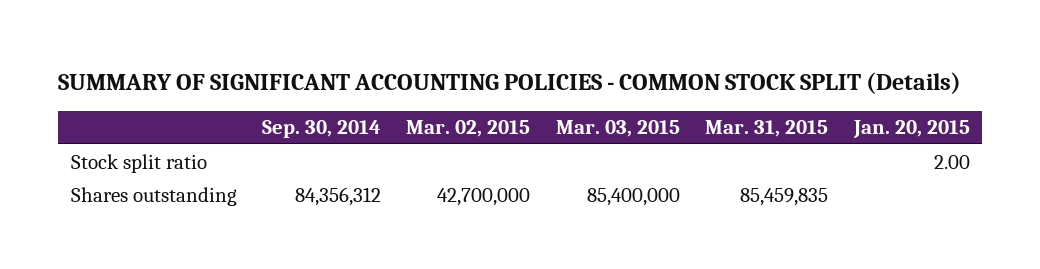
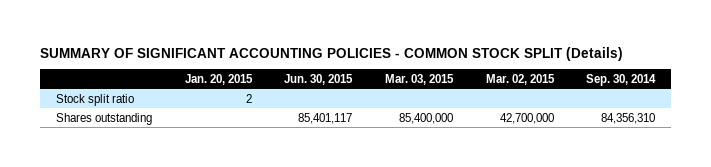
- | Sep. 30, 2014 | Mar. 02, 2015 | Mar. 03, 2015 | Mar. 31, 2015 | Jan. 20, 2015
+ | Jan. 20, 2015 | Jun. 30, 2015 | Mar. 03, 2015 | Mar. 02, 2015 | Sep. 30, 2014
- Stock split ratio | | | | | 2.00
- Shares outstanding | 84,356,312 | 42,700,000 | 85,400,000 | 85,459,835 |
+ Stock split ratio | 2 | | | |
+ Shares outstanding | | 85,401,117 | 85,400,000 | 42,700,000 | 84,356,310

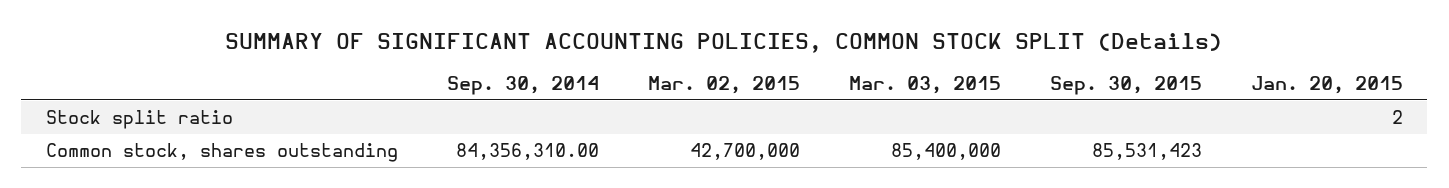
- SUMMARY OF SIGNIFICANT ACCOUNTING POLICIES - COMMON STOCK SPLIT (Details)
+ SUMMARY OF SIGNIFICANT ACCOUNTING POLICIES, COMMON STOCK SPLIT (Details)
- | Jan. 20, 2015 | Jun. 30, 2015 | Mar. 03, 2015 | Mar. 02, 2015 | Sep. 30, 2014
+ | Sep. 30, 2014 | Mar. 02, 2015 | Mar. 03, 2015 | Sep. 30, 2015 | Jan. 20, 2015
- Shares outstanding | | 85,401,117 | 85,400,000 | 42,700,000 | 84,356,310
+ Common stock, shares outstanding | 84,356,310.00 | 42,700,000 | 85,400,000 | 85,531,423 |

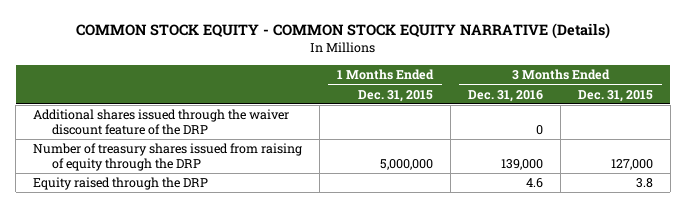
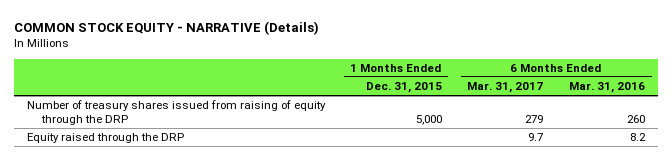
- COMMON STOCK EQUITY - COMMON STOCK EQUITY NARRATIVE (Details)
+ COMMON STOCK EQUITY - NARRATIVE (Details)
- | 1 Months Ended Dec. 31, 2015 | 3 Months Ended Dec. 31, 2016 | 3 Months Ended Dec. 31, 2015
+ | 1 Months Ended Dec. 31, 2015 | 6 Months Ended Mar. 31, 2017 | 6 Months Ended Mar. 31, 2016
- Additional shares issued through the waiver discount feature of the DRP | | 0 |
- Number of treasury shares issued from raising of equity through the DRP | 5,000,000 | 139,000 | 127,000
+ Number of treasury shares issued from raising of equity through the DRP | 5,000 | 279 | 260

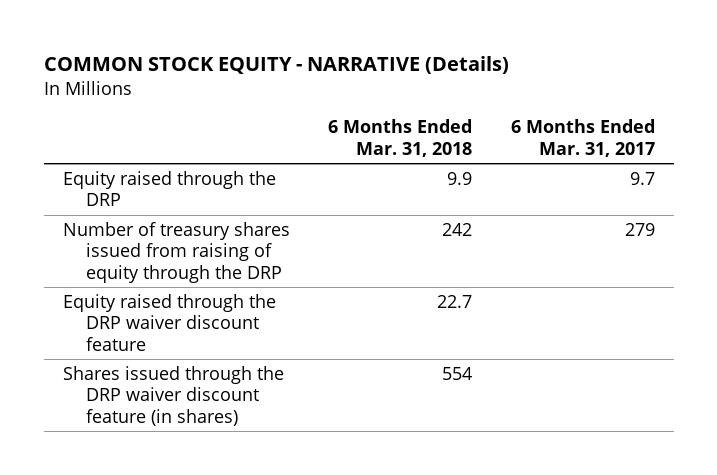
- | 1 Months Ended Dec. 31, 2015 | 6 Months Ended Mar. 31, 2017 | 6 Months Ended Mar. 31, 2016
+ | 6 Months Ended Mar. 31, 2018 | 6 Months Ended Mar. 31, 2017
moved down: Number of treasury shares issued from raising of equity through the DRP | 242 | 279
+ Equity raised through the DRP waiver discount feature | 22.7 |
+ Shares issued through the DRP waiver discount feature (in shares) | 554 |

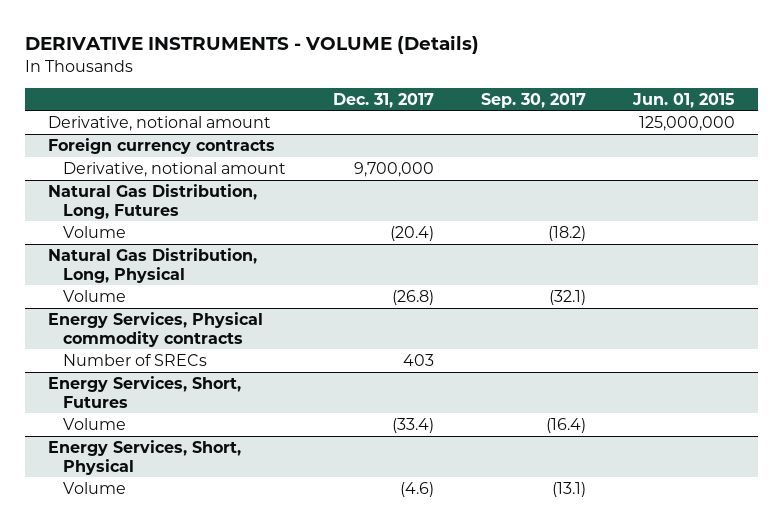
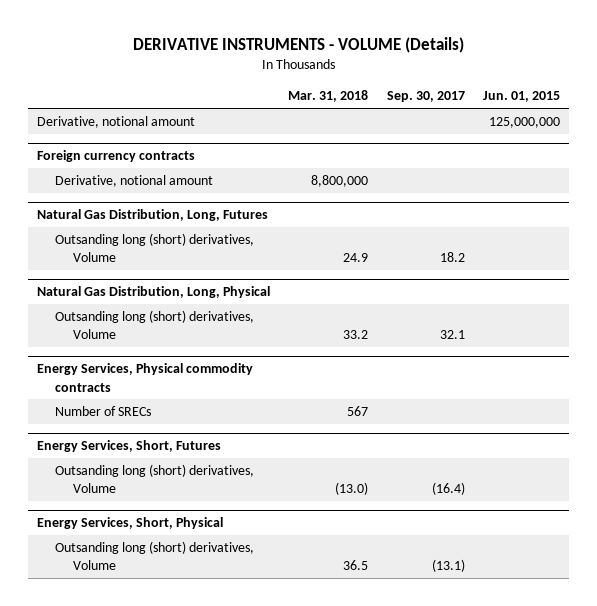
- | Dec. 31, 2017 | Sep. 30, 2017 | Jun. 01, 2015
+ | Mar. 31, 2018 | Sep. 30, 2017 | Jun. 01, 2015
@ Natural Gas Distribution, Long, Futures
- Volume | (20.4) | (18.2) |
+ Outsanding long (short) derivatives, Volume | 24.9 | 18.2 |
@ Natural Gas Distribution, Long, Physical
- Volume | (26.8) | (32.1) |
+ Outsanding long (short) derivatives, Volume | 33.2 | 32.1 |
@ Energy Services, Short, Futures
- Volume | (33.4) | (16.4) |
+ Outsanding long (short) derivatives, Volume | (13.0) | (16.4) |
@ Energy Services, Short, Physical
- Volume | (4.6) | (13.1) |
+ Outsanding long (short) derivatives, Volume | 36.5 | (13.1) |

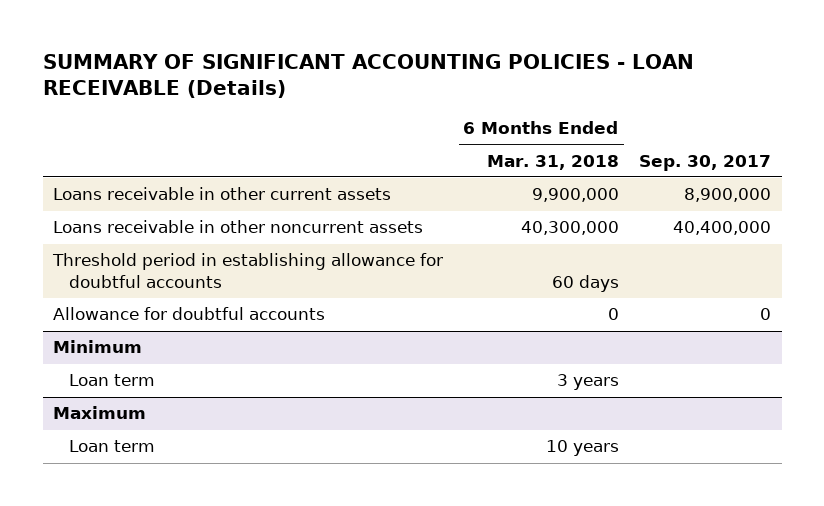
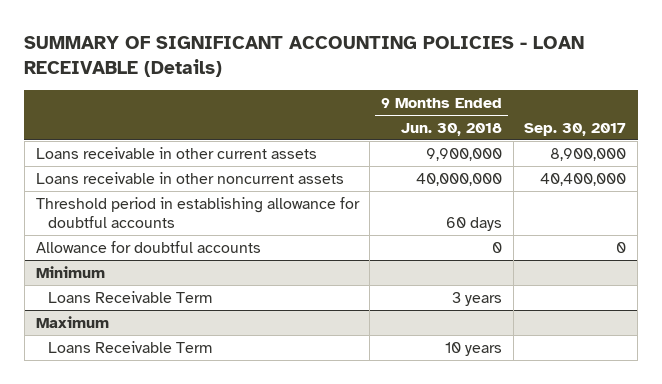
- | 6 Months Ended Mar. 31, 2018 | Sep. 30, 2017
+ | 9 Months Ended Jun. 30, 2018 | Sep. 30, 2017
@ Minimum
- Loan term | 3 years |
+ Loans Receivable Term | 3 years |
@ Maximum
- Loan term | 10 years |
+ Loans Receivable Term | 10 years |

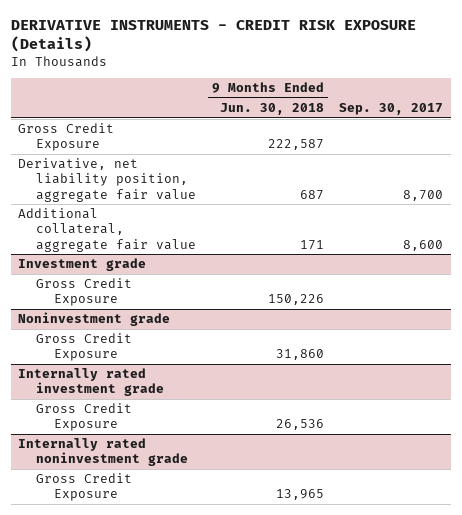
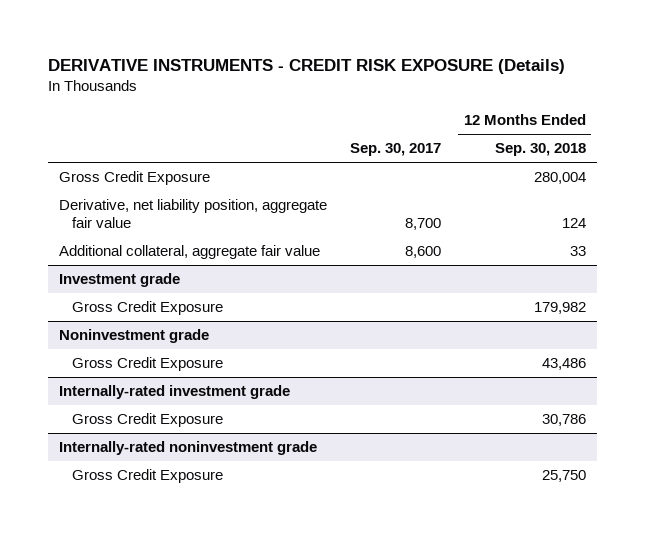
- | 9 Months Ended Jun. 30, 2018 | Sep. 30, 2017
+ | Sep. 30, 2017 | 12 Months Ended Sep. 30, 2018
- Internally rated investment grade
+ Internally-rated investment grade
- Internally rated noninvestment grade
+ Internally-rated noninvestment grade

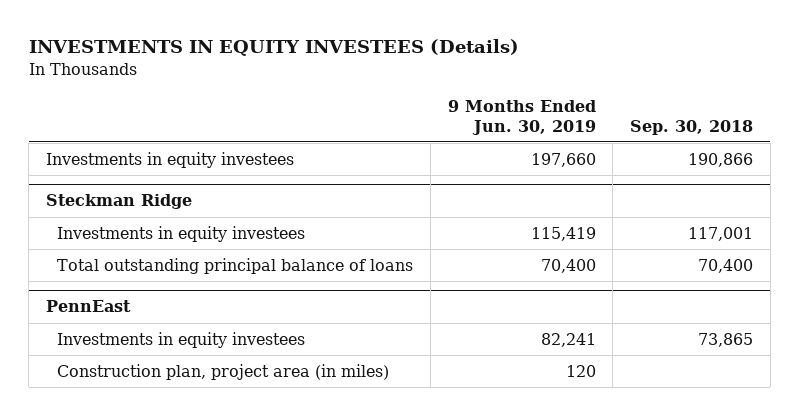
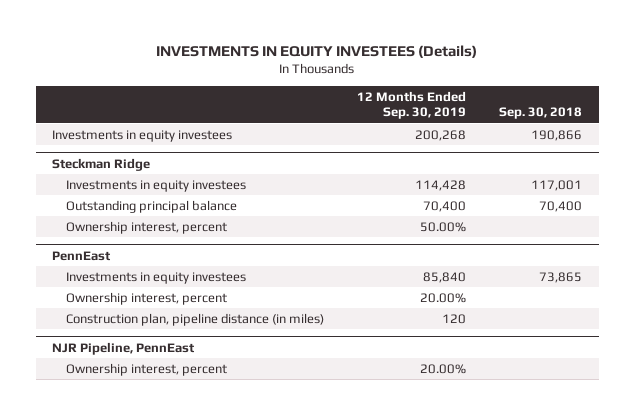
- | 9 Months Ended Jun. 30, 2019 | Sep. 30, 2018
+ | 12 Months Ended Sep. 30, 2019 | Sep. 30, 2018
@ Steckman Ridge
- Total outstanding principal balance of loans | 70,400 | 70,400
+ Outstanding principal balance | 70,400 | 70,400
+ Ownership interest, percent | 50.00% |
@ PennEast
- Construction plan, project area (in miles) | 120 |
+ Ownership interest, percent | 20.00% |
+ Construction plan, pipeline distance (in miles) | 120 |
+ NJR Pipeline, PennEast
+ Ownership interest, percent | 20.00% |

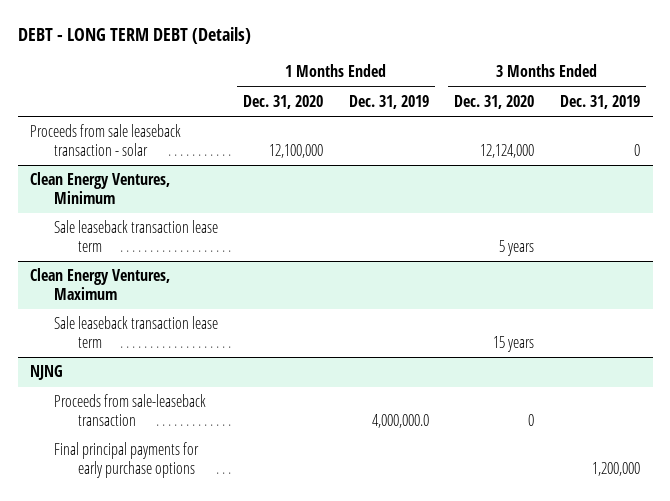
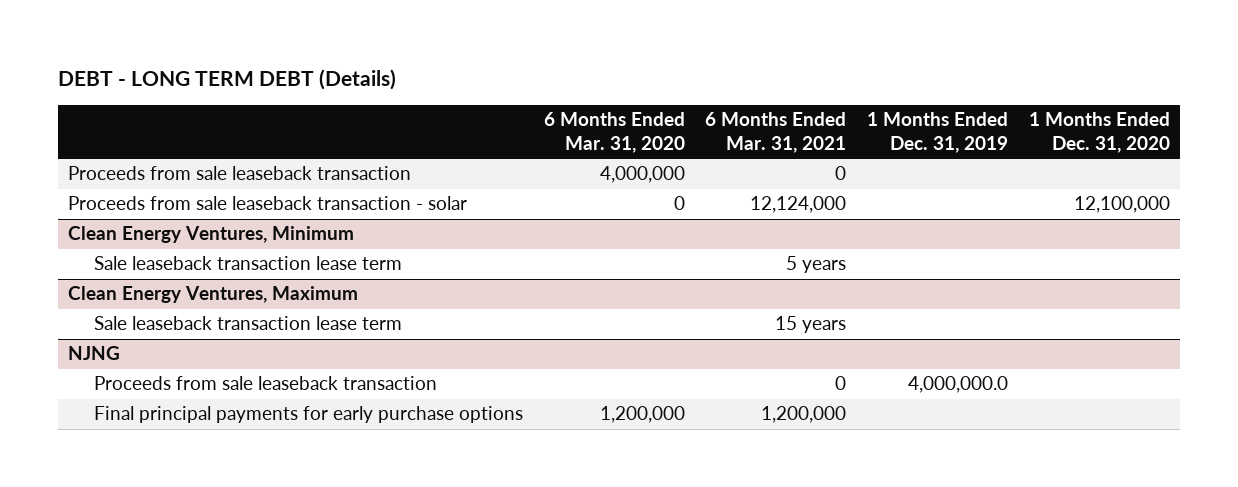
- | 1 Months Ended Dec. 31, 2020 | 1 Months Ended Dec. 31, 2019 | 3 Months Ended Dec. 31, 2020 | 3 Months Ended Dec. 31, 2019
+ | 6 Months Ended Mar. 31, 2020 | 6 Months Ended Mar. 31, 2021 | 1 Months Ended Dec. 31, 2019 | 1 Months Ended Dec. 31, 2020
+ Proceeds from sale leaseback transaction | 4,000,000 | 0 | |
@ NJNG
- Proceeds from sale-leaseback transaction | | 4,000,000.0 | 0 |
+ Proceeds from sale leaseback transaction | | 0 | 4,000,000.0 |

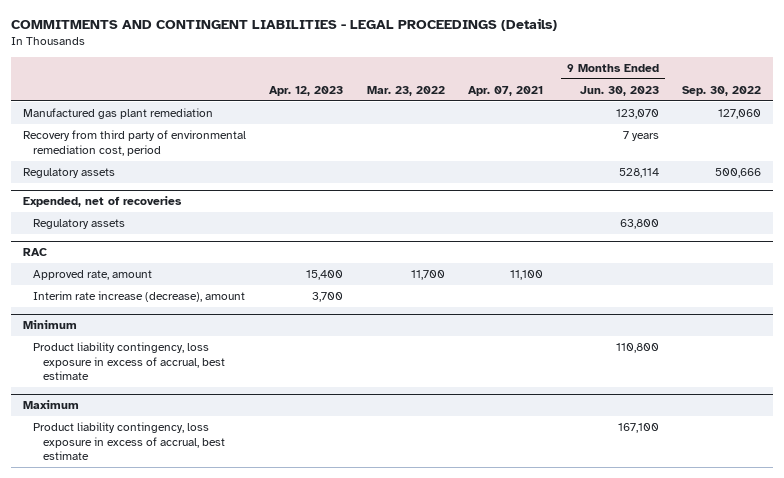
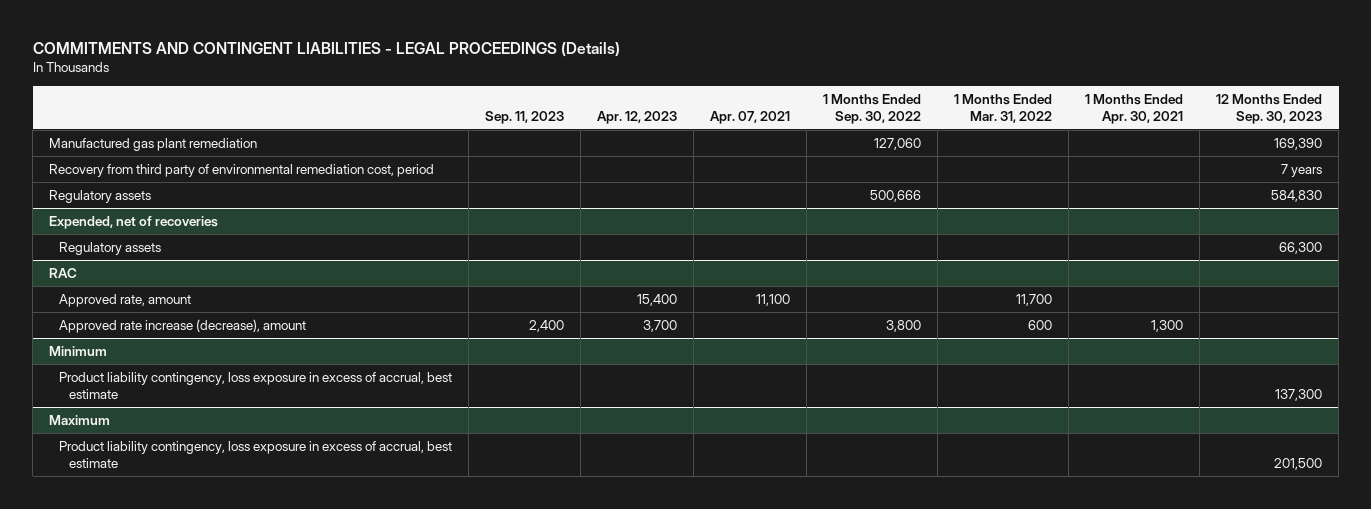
- | Apr. 12, 2023 | Mar. 23, 2022 | Apr. 07, 2021 | 9 Months Ended Jun. 30, 2023 | Sep. 30, 2022
+ | Sep. 11, 2023 | Apr. 12, 2023 | Apr. 07, 2021 | 1 Months Ended Sep. 30, 2022 | 1 Months Ended Mar. 31, 2022 | 1 Months Ended Apr. 30, 2021 | 12 Months Ended Sep. 30, 2023
@ RAC
- Interim rate increase (decrease), amount | 3,700 | | | |
+ Approved rate increase (decrease), amount | 2,400 | 3,700 | | 3,800 | 600 | 1,300 |

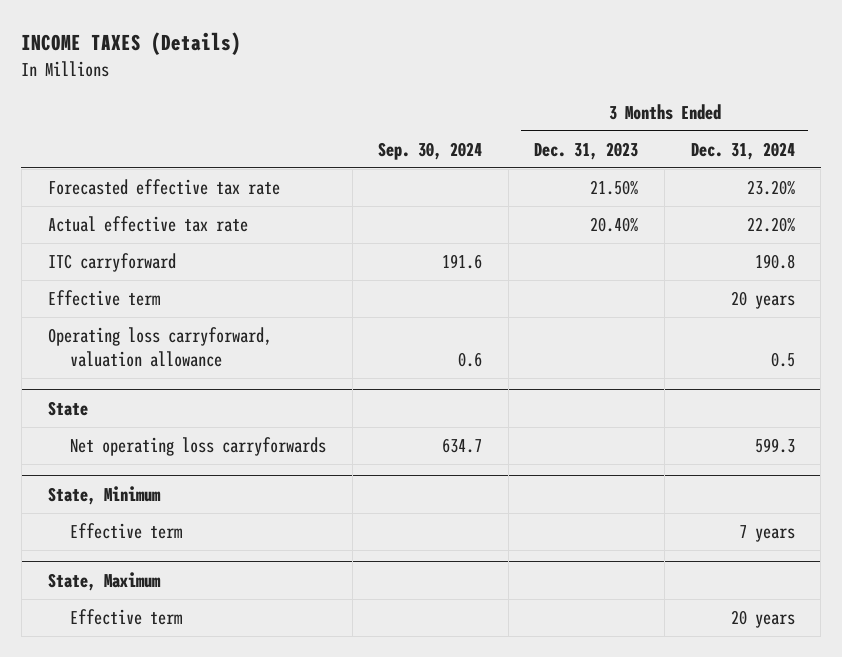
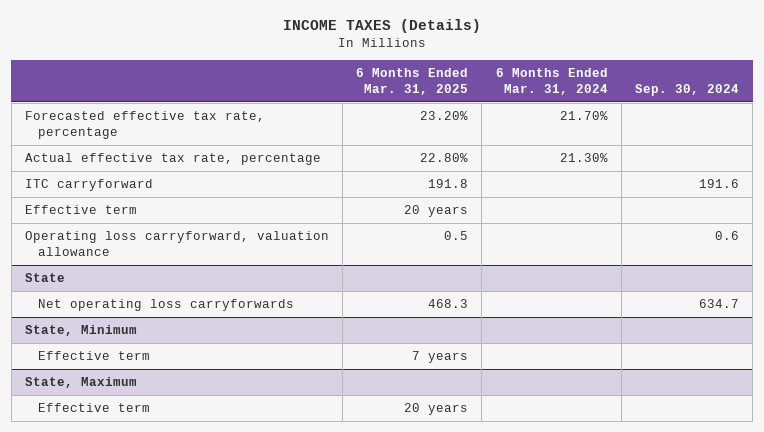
- | Sep. 30, 2024 | 3 Months Ended Dec. 31, 2023 | 3 Months Ended Dec. 31, 2024
+ | 6 Months Ended Mar. 31, 2025 | 6 Months Ended Mar. 31, 2024 | Sep. 30, 2024
- Forecasted effective tax rate | | 21.50% | 23.20%
- Actual effective tax rate | | 20.40% | 22.20%
+ Forecasted effective tax rate, percentage | 23.20% | 21.70% |
+ Actual effective tax rate, percentage | 22.80% | 21.30% |

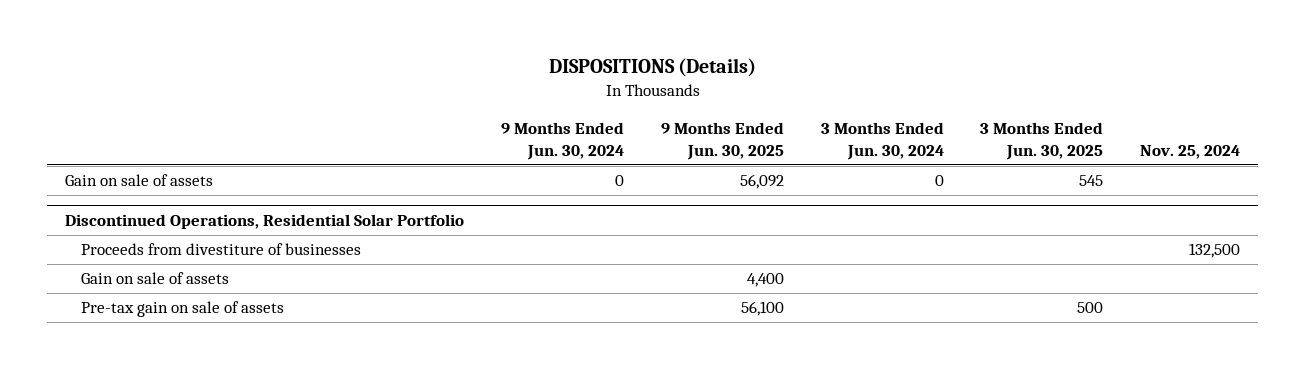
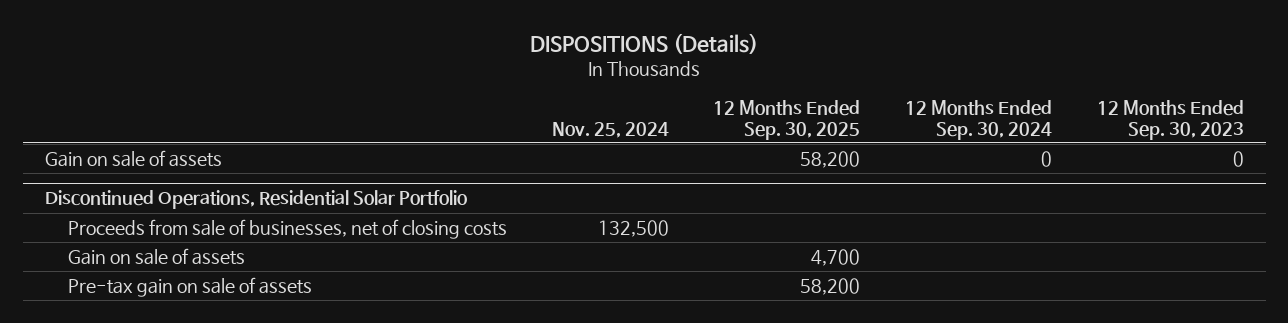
- | 9 Months Ended Jun. 30, 2024 | 9 Months Ended Jun. 30, 2025 | 3 Months Ended Jun. 30, 2024 | 3 Months Ended Jun. 30, 2025 | Nov. 25, 2024
+ | Nov. 25, 2024 | 12 Months Ended Sep. 30, 2025 | 12 Months Ended Sep. 30, 2024 | 12 Months Ended Sep. 30, 2023
@ Discontinued Operations, Residential Solar Portfolio
- Proceeds from divestiture of businesses | | | | | 132,500
+ Proceeds from sale of businesses, net of closing costs | 132,500 | | |

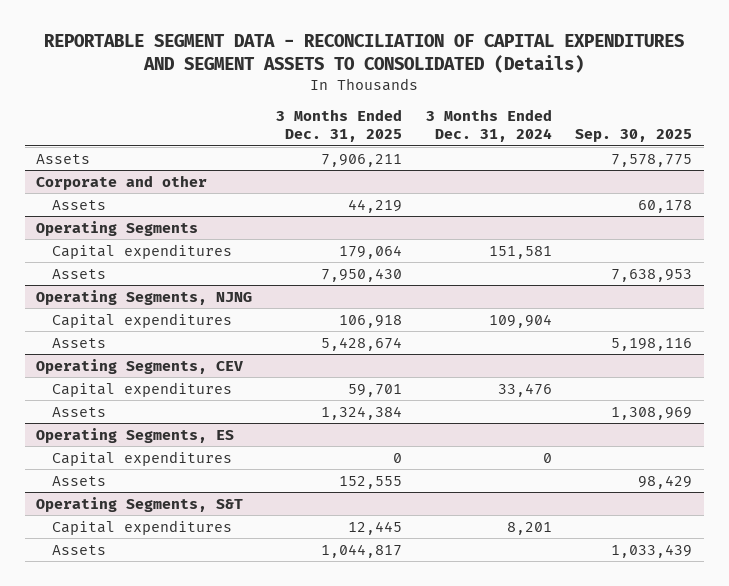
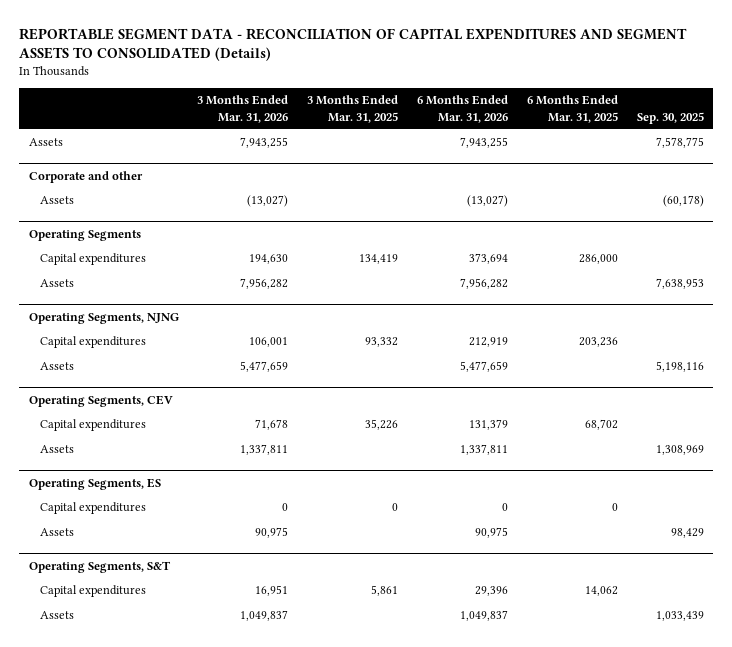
- | 3 Months Ended Dec. 31, 2025 | 3 Months Ended Dec. 31, 2024 | Sep. 30, 2025
+ | 3 Months Ended Mar. 31, 2026 | 3 Months Ended Mar. 31, 2025 | 6 Months Ended Mar. 31, 2026 | 6 Months Ended Mar. 31, 2025 | Sep. 30, 2025
@ Corporate and other
- Assets | 44,219 | | 60,178
+ Assets | (13,027) | | (13,027) | | (60,178)

